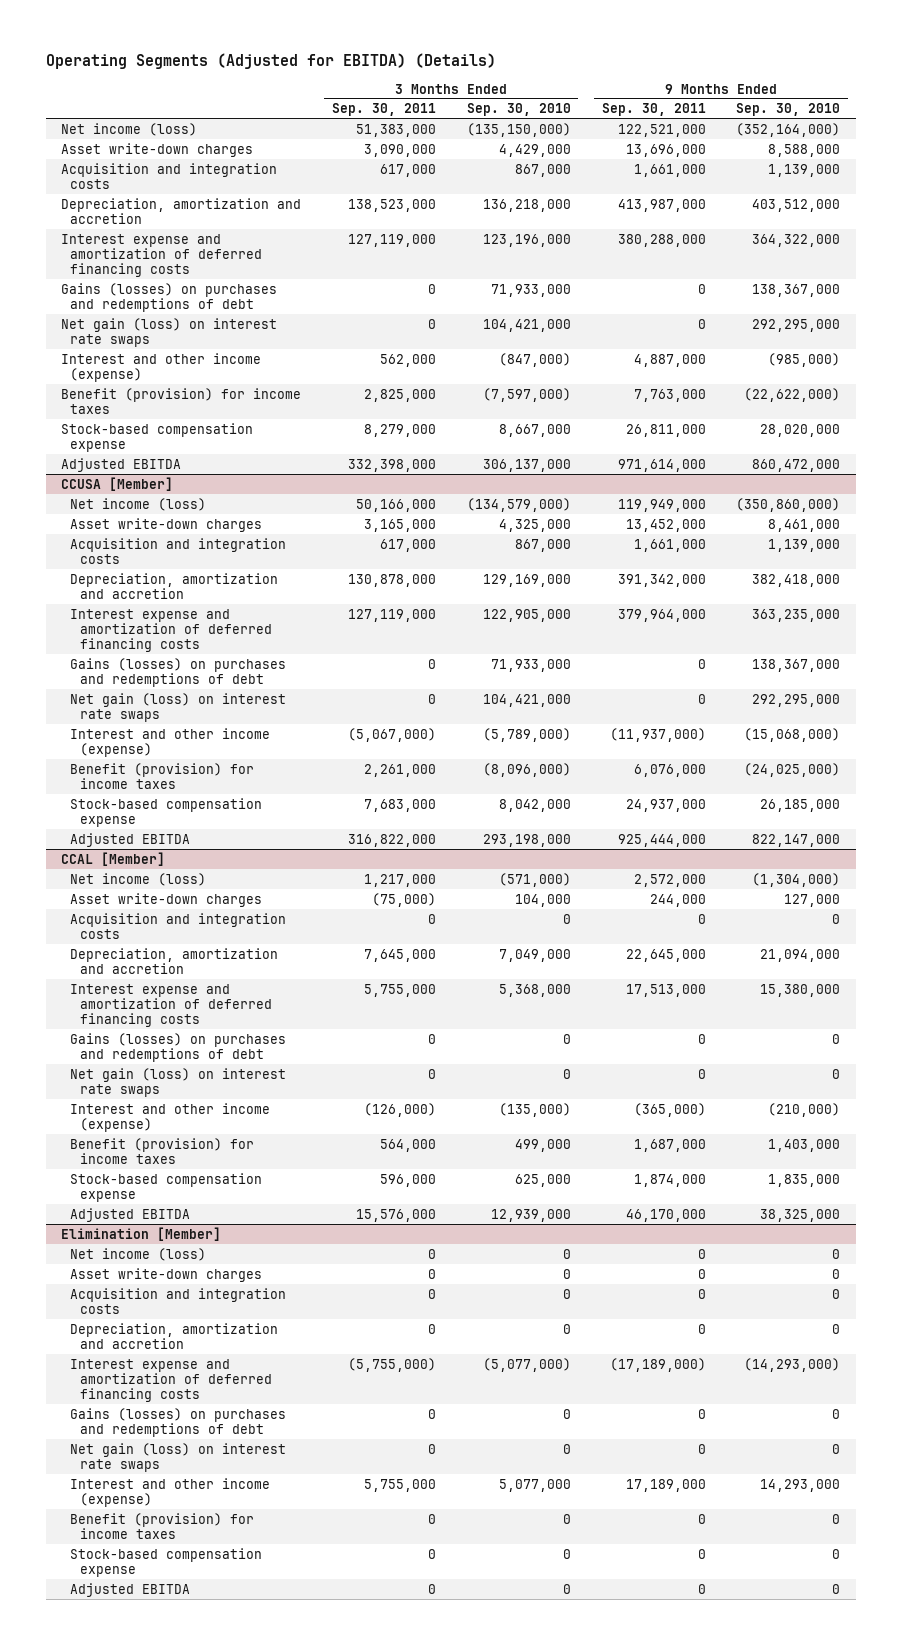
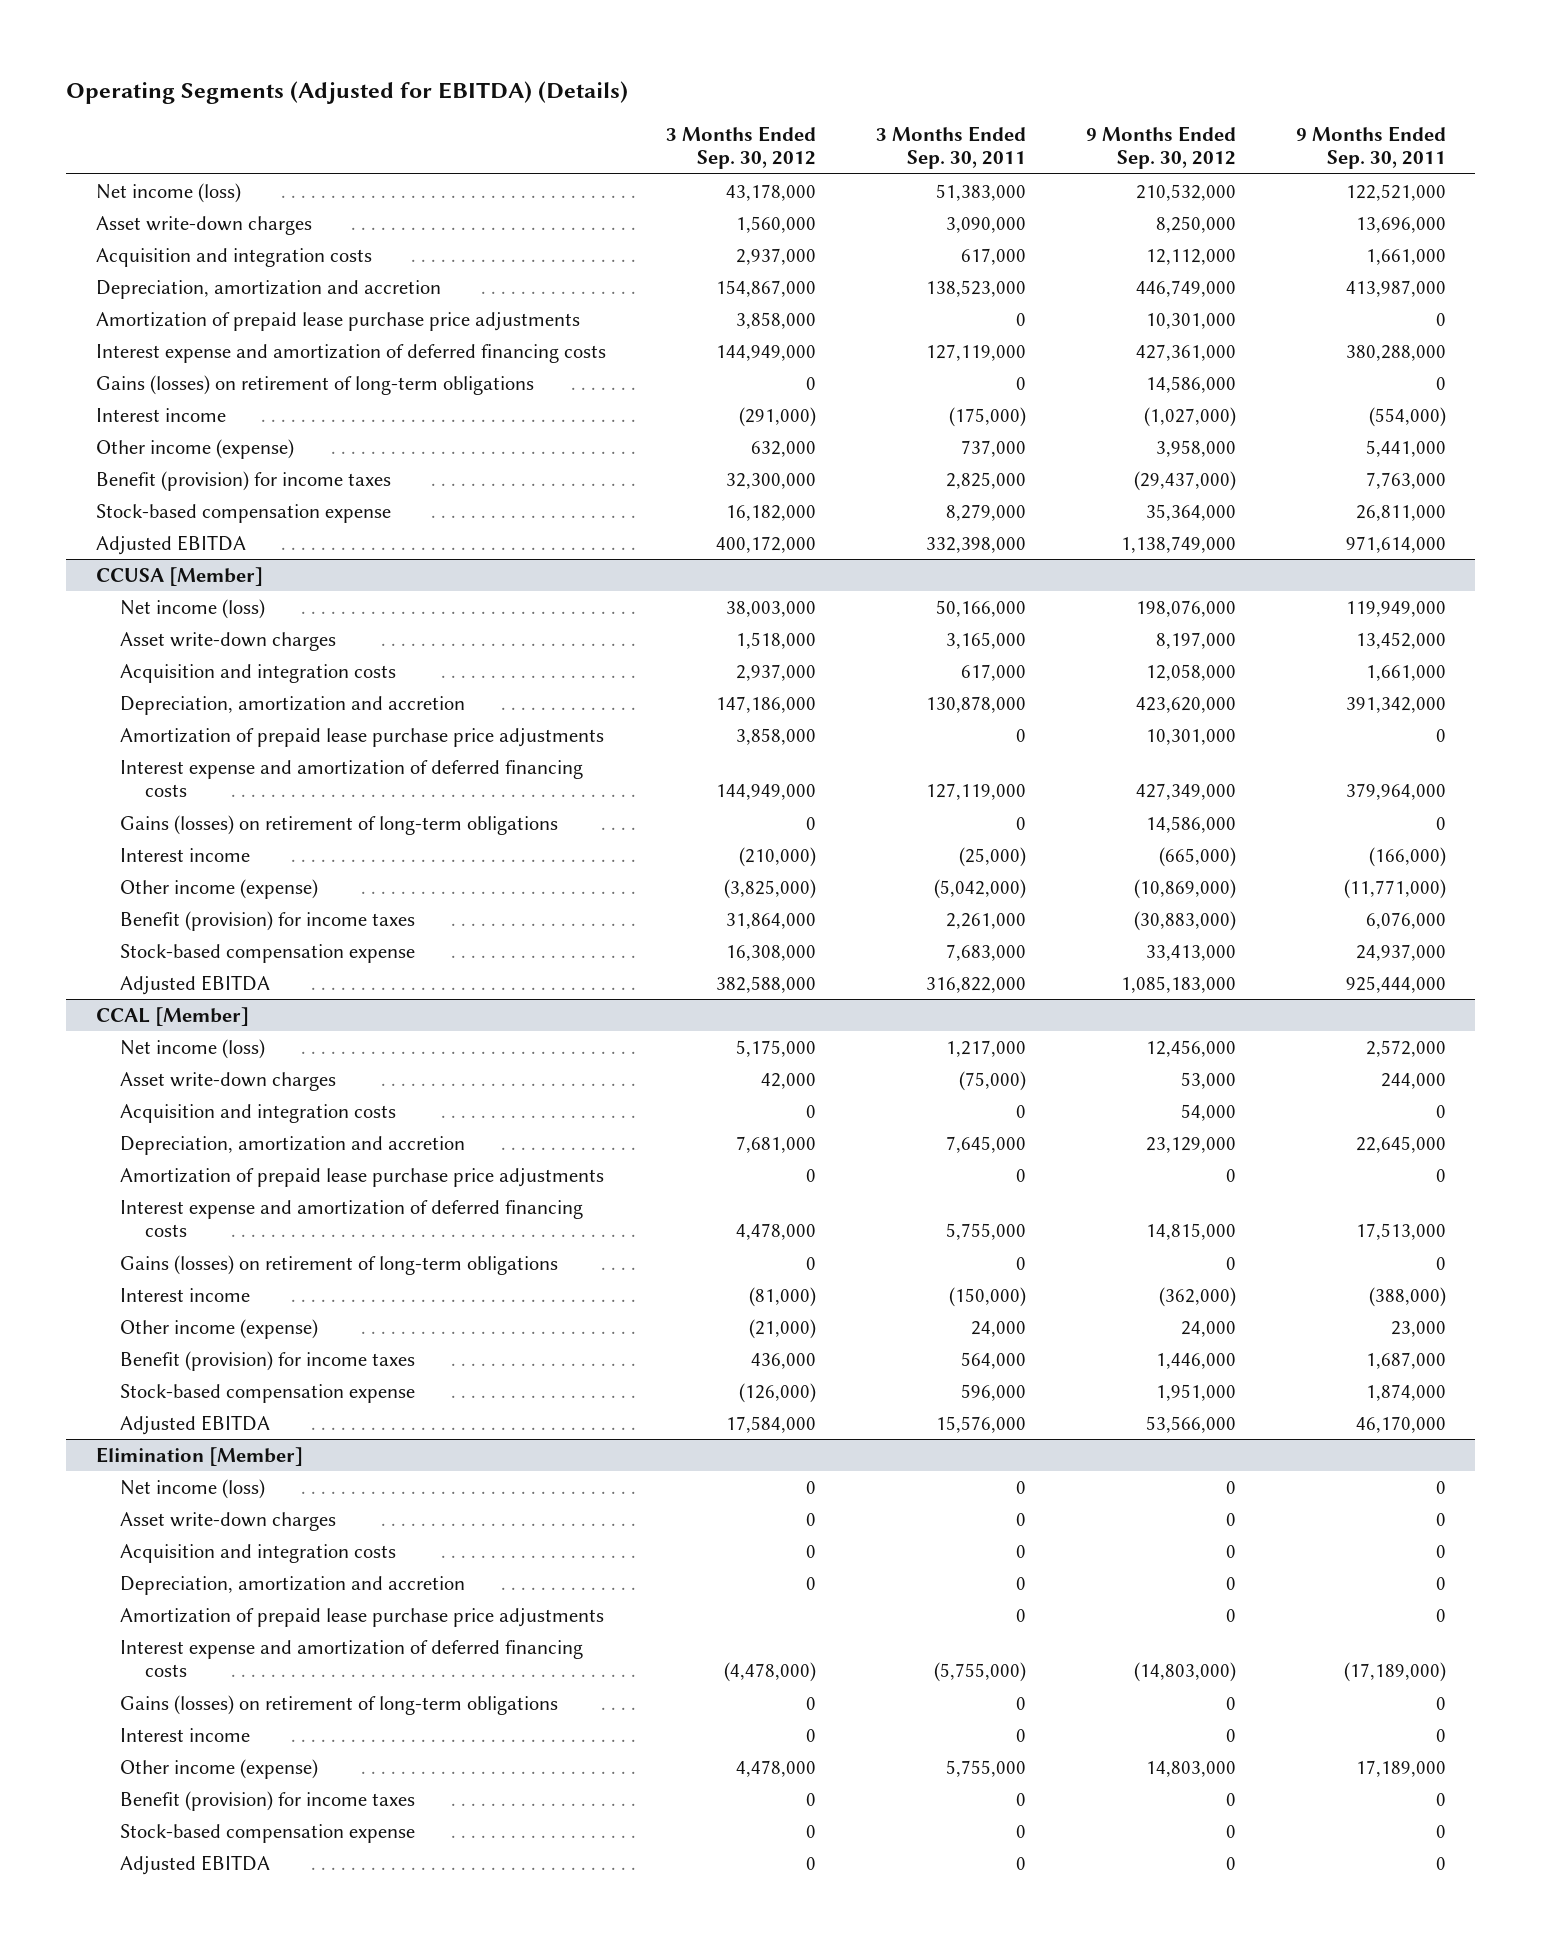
- | 3 Months Ended Sep. 30, 2011 | 3 Months Ended Sep. 30, 2010 | 9 Months Ended Sep. 30, 2011 | 9 Months Ended Sep. 30, 2010
+ | 3 Months Ended Sep. 30, 2012 | 3 Months Ended Sep. 30, 2011 | 9 Months Ended Sep. 30, 2012 | 9 Months Ended Sep. 30, 2011
+ Amortization of prepaid lease purchase price adjustments | 3,858,000 | 0 | 10,301,000 | 0
- Gains (losses) on purchases and redemptions of debt | 0 | 71,933,000 | 0 | 138,367,000
- Net gain (loss) on interest rate swaps | 0 | 104,421,000 | 0 | 292,295,000
- Interest and other income (expense) | 562,000 | (847,000) | 4,887,000 | (985,000)
+ Gains (losses) on retirement of long-term obligations | 0 | 0 | 14,586,000 | 0
+ Interest income | (291,000) | (175,000) | (1,027,000) | (554,000)
+ Other income (expense) | 632,000 | 737,000 | 3,958,000 | 5,441,000
@ CCUSA [Member]
+ Amortization of prepaid lease purchase price adjustments | 3,858,000 | 0 | 10,301,000 | 0
- Gains (losses) on purchases and redemptions of debt | 0 | 71,933,000 | 0 | 138,367,000
- Net gain (loss) on interest rate swaps | 0 | 104,421,000 | 0 | 292,295,000
- Interest and other income (expense) | (5,067,000) | (5,789,000) | (11,937,000) | (15,068,000)
+ Gains (losses) on retirement of long-term obligations | 0 | 0 | 14,586,000 | 0
+ Interest income | (210,000) | (25,000) | (665,000) | (166,000)
+ Other income (expense) | (3,825,000) | (5,042,000) | (10,869,000) | (11,771,000)
@ CCAL [Member]
+ Amortization of prepaid lease purchase price adjustments | 0 | 0 | 0 | 0
- Gains (losses) on purchases and redemptions of debt | 0 | 0 | 0 | 0
- Net gain (loss) on interest rate swaps | 0 | 0 | 0 | 0
- Interest and other income (expense) | (126,000) | (135,000) | (365,000) | (210,000)
+ Gains (losses) on retirement of long-term obligations | 0 | 0 | 0 | 0
+ Interest income | (81,000) | (150,000) | (362,000) | (388,000)
+ Other income (expense) | (21,000) | 24,000 | 24,000 | 23,000
@ Elimination [Member]
+ Amortization of prepaid lease purchase price adjustments | | 0 | 0 | 0
- Gains (losses) on purchases and redemptions of debt | 0 | 0 | 0 | 0
- Net gain (loss) on interest rate swaps | 0 | 0 | 0 | 0
- Interest and other income (expense) | 5,755,000 | 5,077,000 | 17,189,000 | 14,293,000
+ Gains (losses) on retirement of long-term obligations | 0 | 0 | 0 | 0
+ Interest income | 0 | 0 | 0 | 0
+ Other income (expense) | 4,478,000 | 5,755,000 | 14,803,000 | 17,189,000

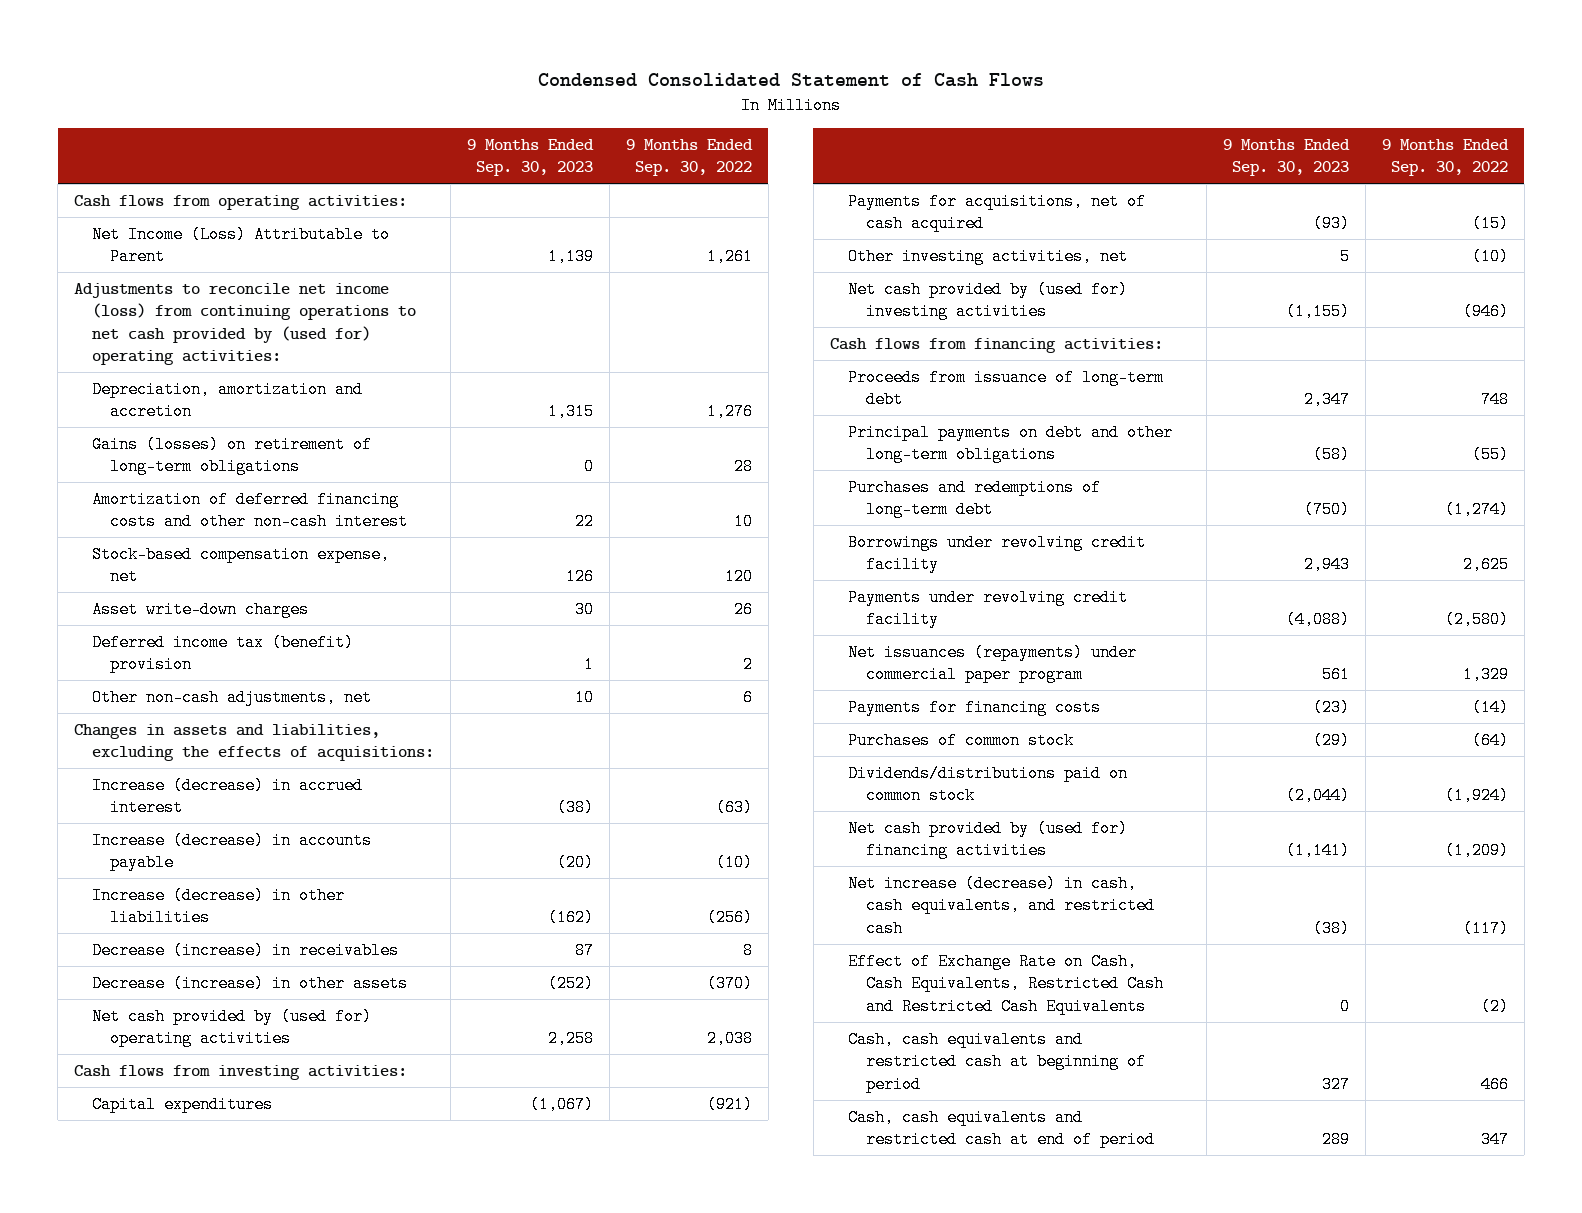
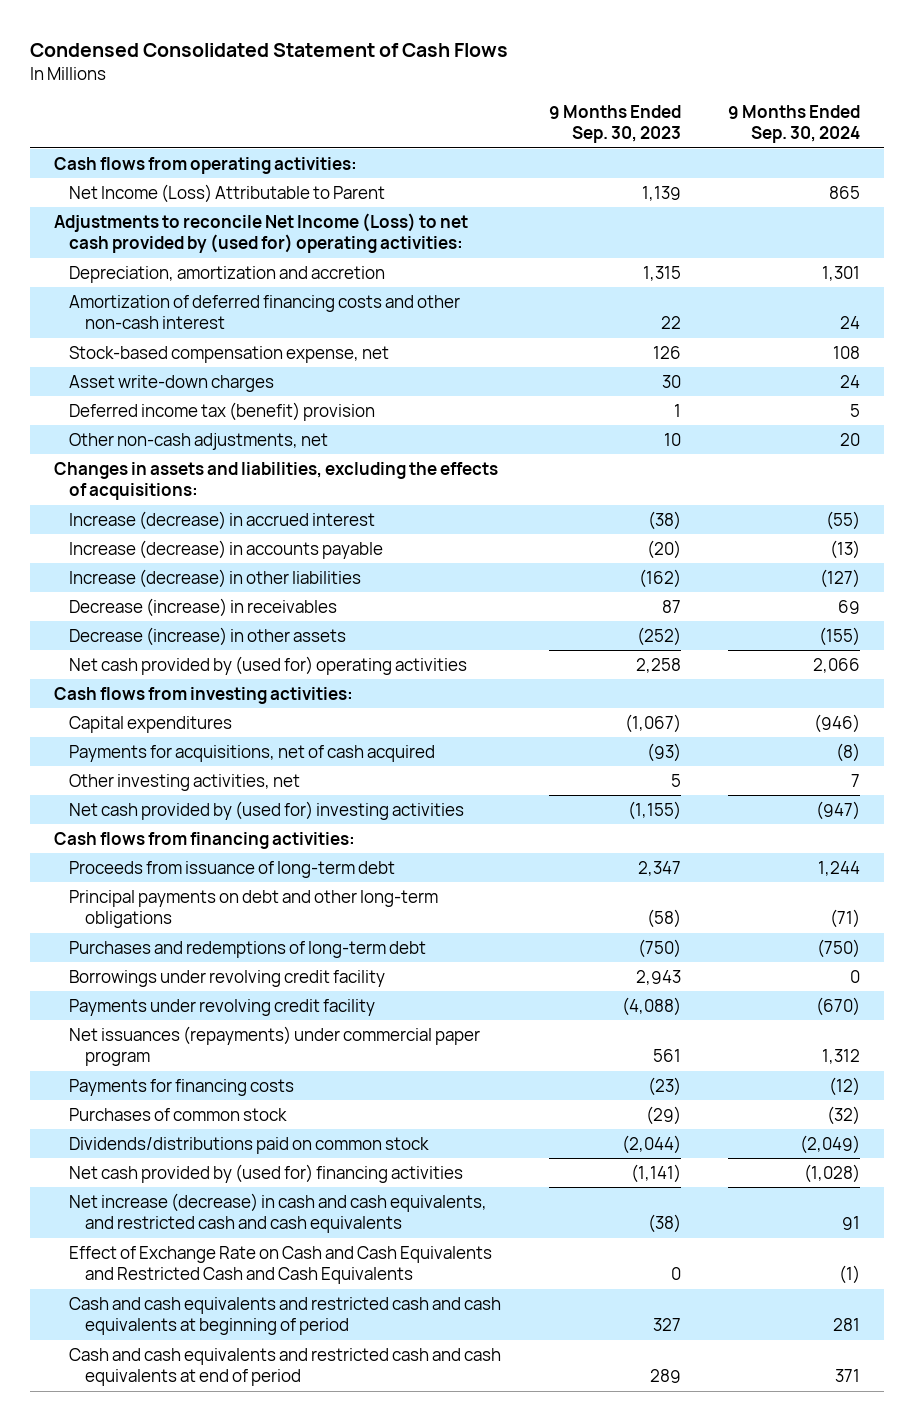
- | 9 Months Ended Sep. 30, 2023 | 9 Months Ended Sep. 30, 2022
+ | 9 Months Ended Sep. 30, 2023 | 9 Months Ended Sep. 30, 2024
- Adjustments to reconcile net income (loss) from continuing operations to net cash provided by (used for) operating activities:
+ Adjustments to reconcile Net Income (Loss) to net cash provided by (used for) operating activities:
- Gains (losses) on retirement of long-term obligations | 0 | 28
- Net increase (decrease) in cash, cash equivalents, and restricted cash | (38) | (117)
- Effect of Exchange Rate on Cash, Cash Equivalents, Restricted Cash and Restricted Cash Equivalents | 0 | (2)
- Cash, cash equivalents and restricted cash at beginning of period | 327 | 466
- Cash, cash equivalents and restricted cash at end of period | 289 | 347
+ Net increase (decrease) in cash and cash equivalents, and restricted cash and cash equivalents | (38) | 91
+ Effect of Exchange Rate on Cash and Cash Equivalents and Restricted Cash and Cash Equivalents | 0 | (1)
+ Cash and cash equivalents and restricted cash and cash equivalents at beginning of period | 327 | 281
+ Cash and cash equivalents and restricted cash and cash equivalents at end of period | 289 | 371

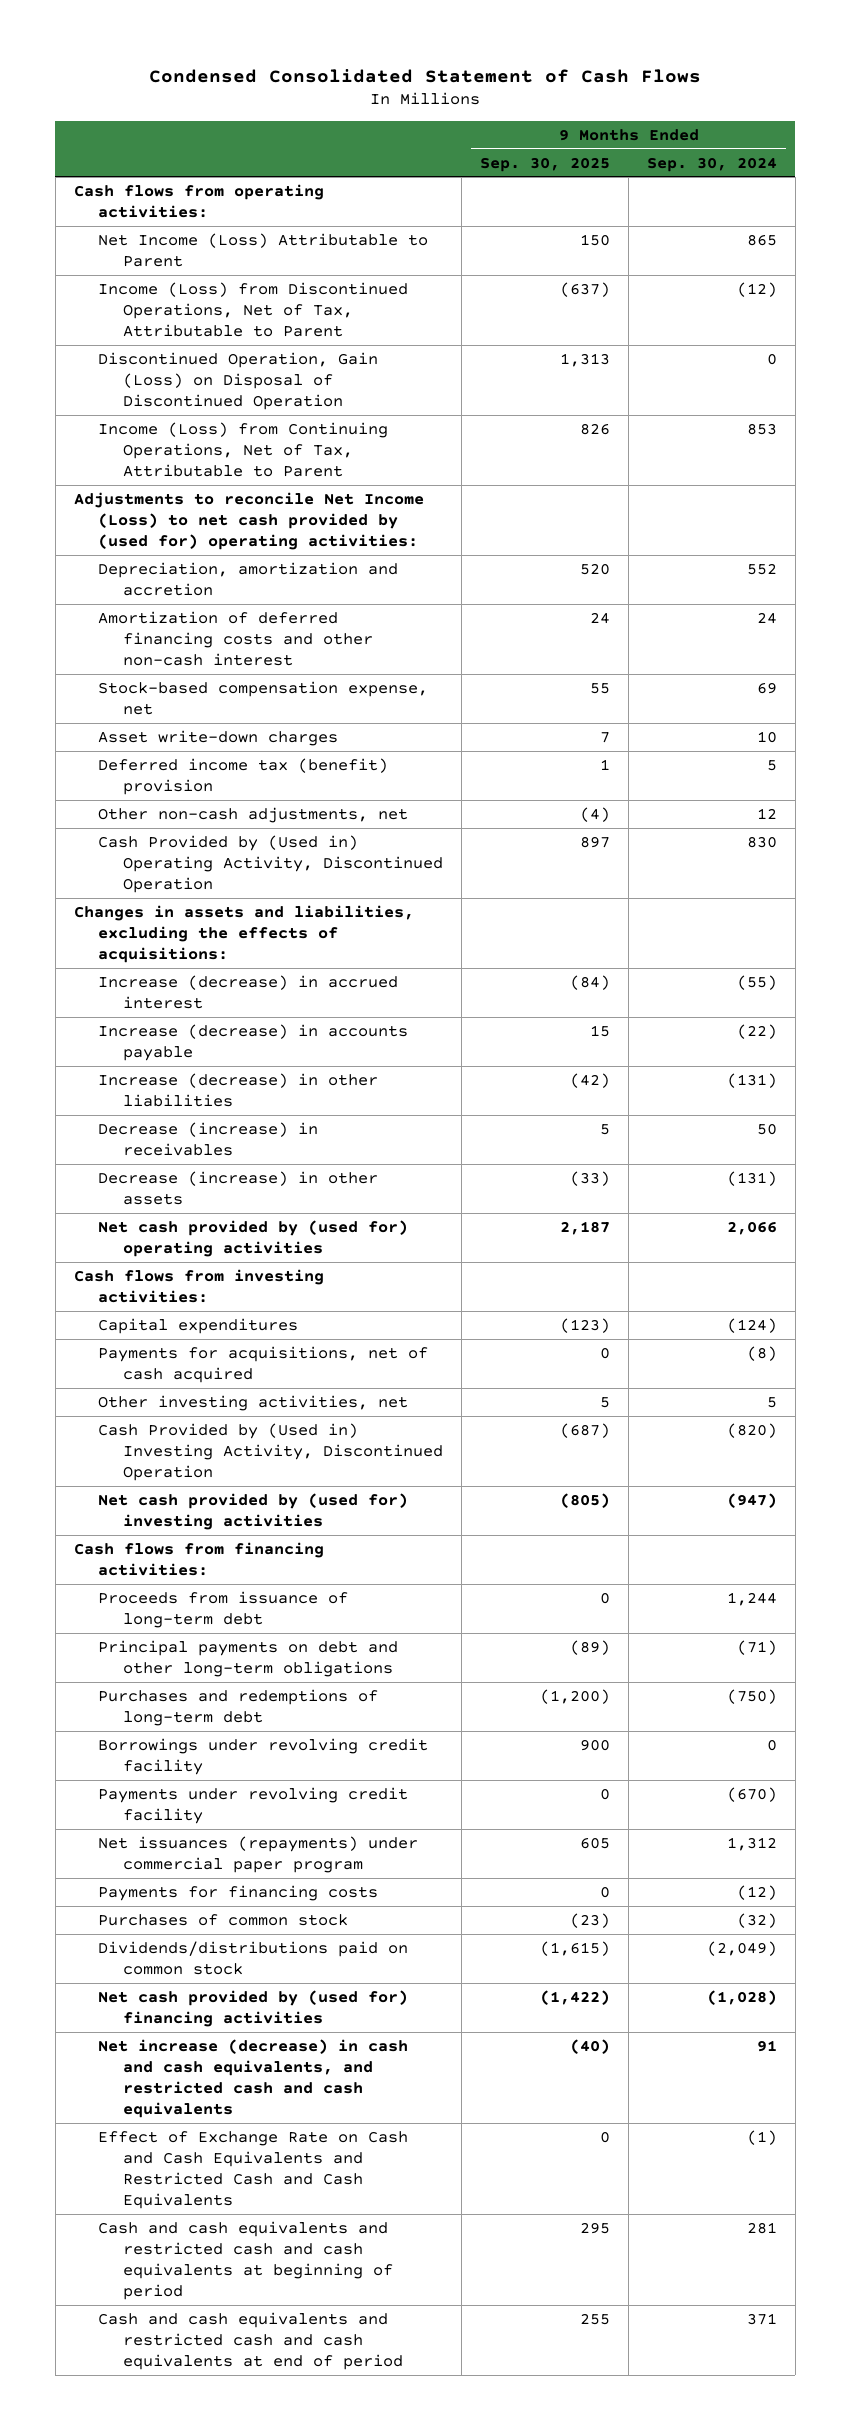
- | 9 Months Ended Sep. 30, 2023 | 9 Months Ended Sep. 30, 2024
+ | 9 Months Ended Sep. 30, 2025 | 9 Months Ended Sep. 30, 2024
+ Income (Loss) from Discontinued Operations, Net of Tax, Attributable to Parent | (637) | (12)
+ Discontinued Operation, Gain (Loss) on Disposal of Discontinued Operation | 1,313 | 0
+ Income (Loss) from Continuing Operations, Net of Tax, Attributable to Parent | 826 | 853
- Depreciation, amortization and accretion | 1,315 | 1,301
+ Depreciation, amortization and accretion | 520 | 552
- Stock-based compensation expense, net | 126 | 108
- Asset write-down charges | 30 | 24
+ Stock-based compensation expense, net | 55 | 69
+ Asset write-down charges | 7 | 10
- Other non-cash adjustments, net | 10 | 20
+ Other non-cash adjustments, net | (4) | 12
+ Cash Provided by (Used in) Operating Activity, Discontinued Operation | 897 | 830
- Increase (decrease) in accounts payable | (20) | (13)
- Increase (decrease) in other liabilities | (162) | (127)
- Decrease (increase) in receivables | 87 | 69
- Decrease (increase) in other assets | (252) | (155)
+ Increase (decrease) in accounts payable | 15 | (22)
+ Increase (decrease) in other liabilities | (42) | (131)
+ Decrease (increase) in receivables | 5 | 50
+ Decrease (increase) in other assets | (33) | (131)
- Capital expenditures | (1,067) | (946)
+ Capital expenditures | (123) | (124)
- Other investing activities, net | 5 | 7
+ Other investing activities, net | 5 | 5
+ Cash Provided by (Used in) Investing Activity, Discontinued Operation | (687) | (820)

